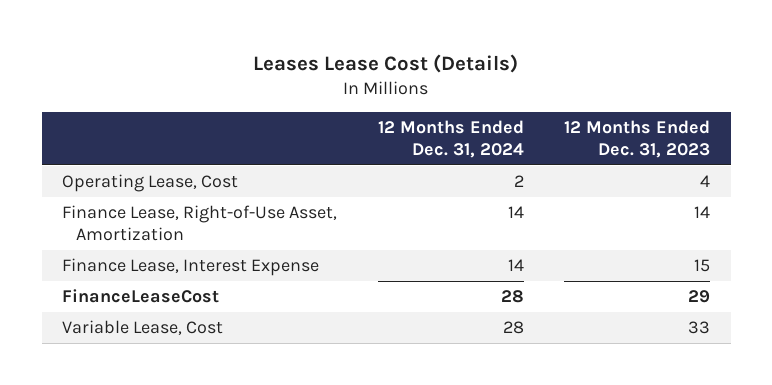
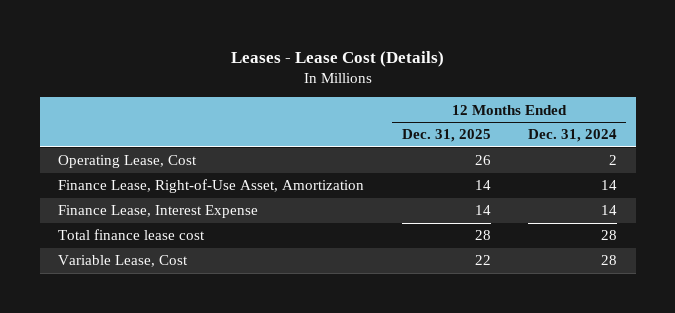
- Leases Lease Cost (Details)
+ Leases - Lease Cost (Details)
- | 12 Months Ended Dec. 31, 2024 | 12 Months Ended Dec. 31, 2023
+ | 12 Months Ended Dec. 31, 2025 | 12 Months Ended Dec. 31, 2024
- FinanceLeaseCost | 28 | 29
+ Total finance lease cost | 28 | 28

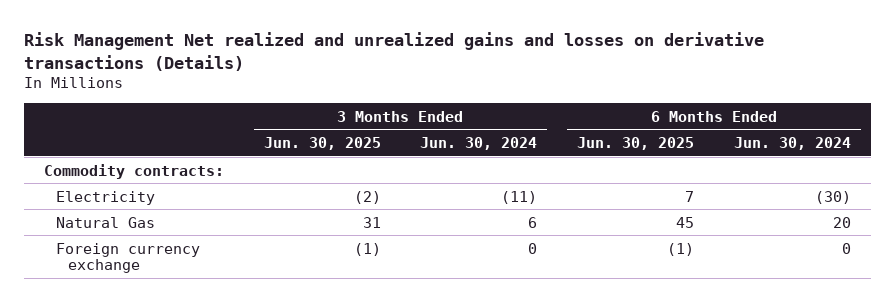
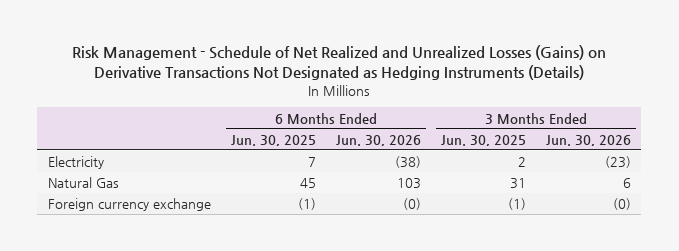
- Risk Management Net realized and unrealized gains and losses on derivative transactions (Details)
+ Risk Management - Schedule of Net Realized and Unrealized Losses (Gains) on Derivative Transactions Not Designated as Hedging Instruments (Details)
- | 3 Months Ended Jun. 30, 2025 | 3 Months Ended Jun. 30, 2024 | 6 Months Ended Jun. 30, 2025 | 6 Months Ended Jun. 30, 2024
+ | 6 Months Ended Jun. 30, 2025 | 6 Months Ended Jun. 30, 2026 | 3 Months Ended Jun. 30, 2025 | 3 Months Ended Jun. 30, 2026
- Commodity contracts:
- Electricity | (2) | (11) | 7 | (30)
+ Electricity | 7 | (38) | 2 | (23)

